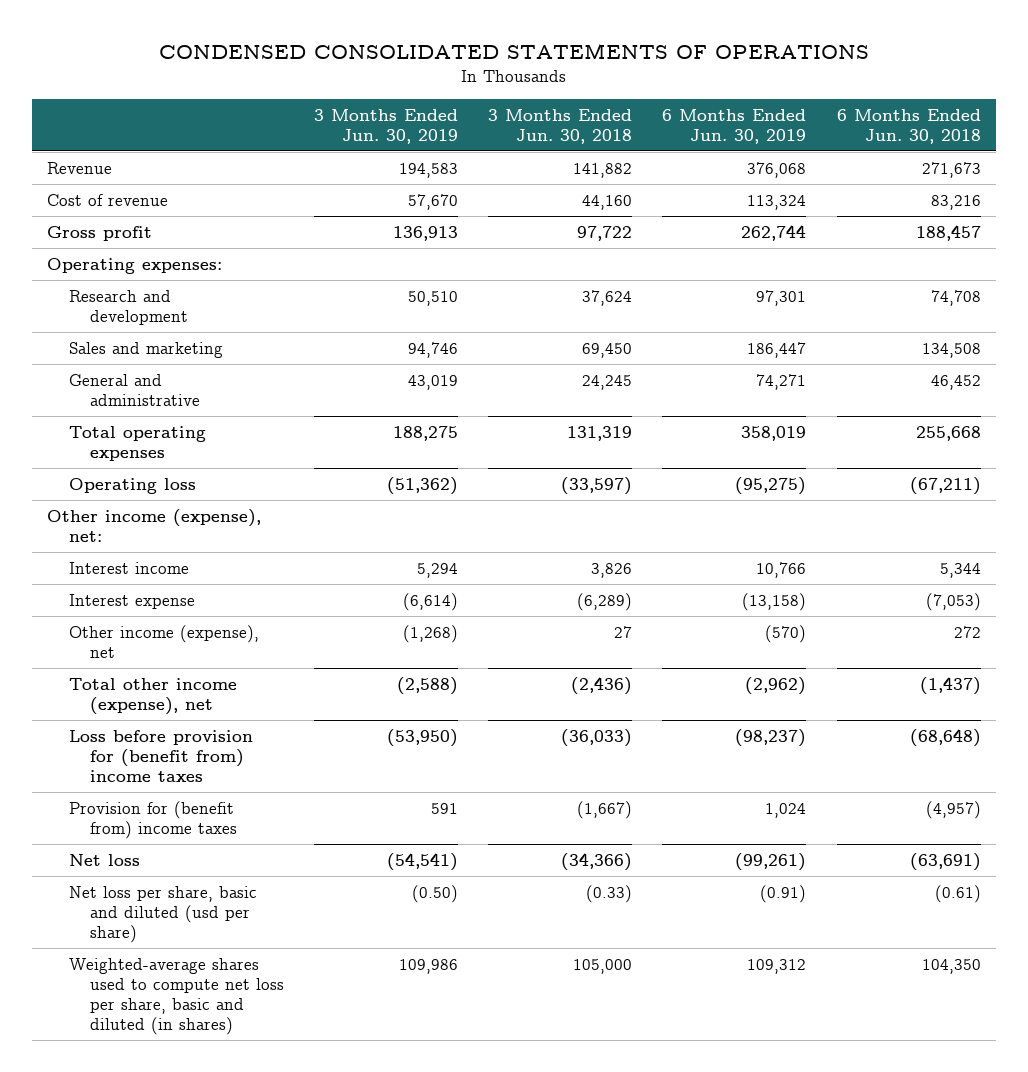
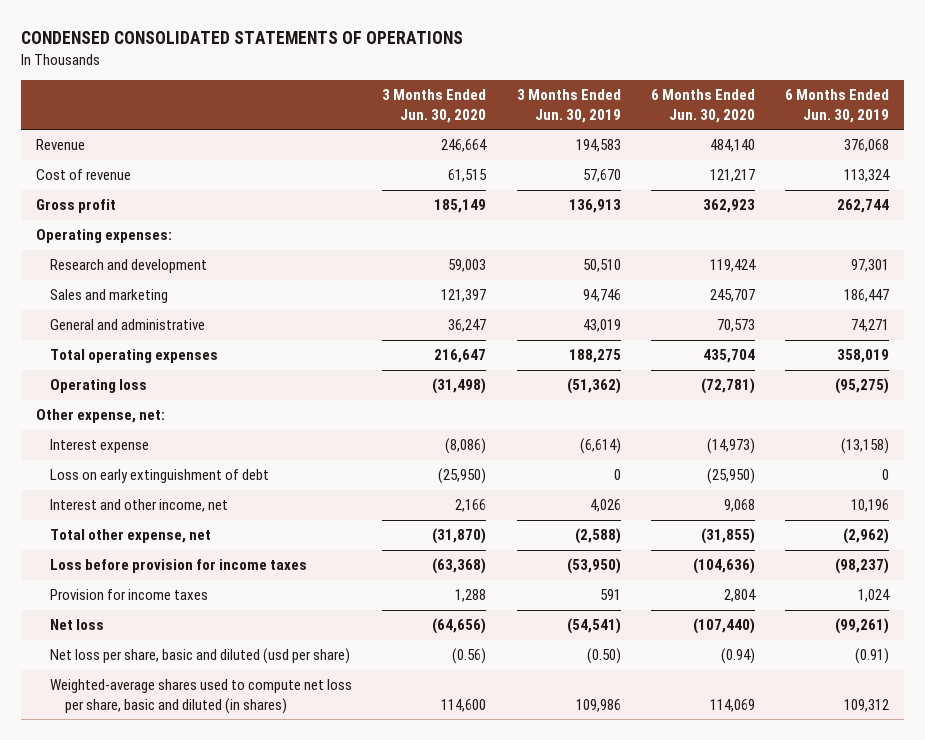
- | 3 Months Ended Jun. 30, 2019 | 3 Months Ended Jun. 30, 2018 | 6 Months Ended Jun. 30, 2019 | 6 Months Ended Jun. 30, 2018
+ | 3 Months Ended Jun. 30, 2020 | 3 Months Ended Jun. 30, 2019 | 6 Months Ended Jun. 30, 2020 | 6 Months Ended Jun. 30, 2019
- Other income (expense), net:
- Interest income | 5,294 | 3,826 | 10,766 | 5,344
+ Other expense, net:
- Other income (expense), net | (1,268) | 27 | (570) | 272
- Total other income (expense), net | (2,588) | (2,436) | (2,962) | (1,437)
- Loss before provision for (benefit from) income taxes | (53,950) | (36,033) | (98,237) | (68,648)
- Provision for (benefit from) income taxes | 591 | (1,667) | 1,024 | (4,957)
+ Loss on early extinguishment of debt | (25,950) | 0 | (25,950) | 0
+ Interest and other income, net | 2,166 | 4,026 | 9,068 | 10,196
+ Total other expense, net | (31,870) | (2,588) | (31,855) | (2,962)
+ Loss before provision for income taxes | (63,368) | (53,950) | (104,636) | (98,237)
+ Provision for income taxes | 1,288 | 591 | 2,804 | 1,024

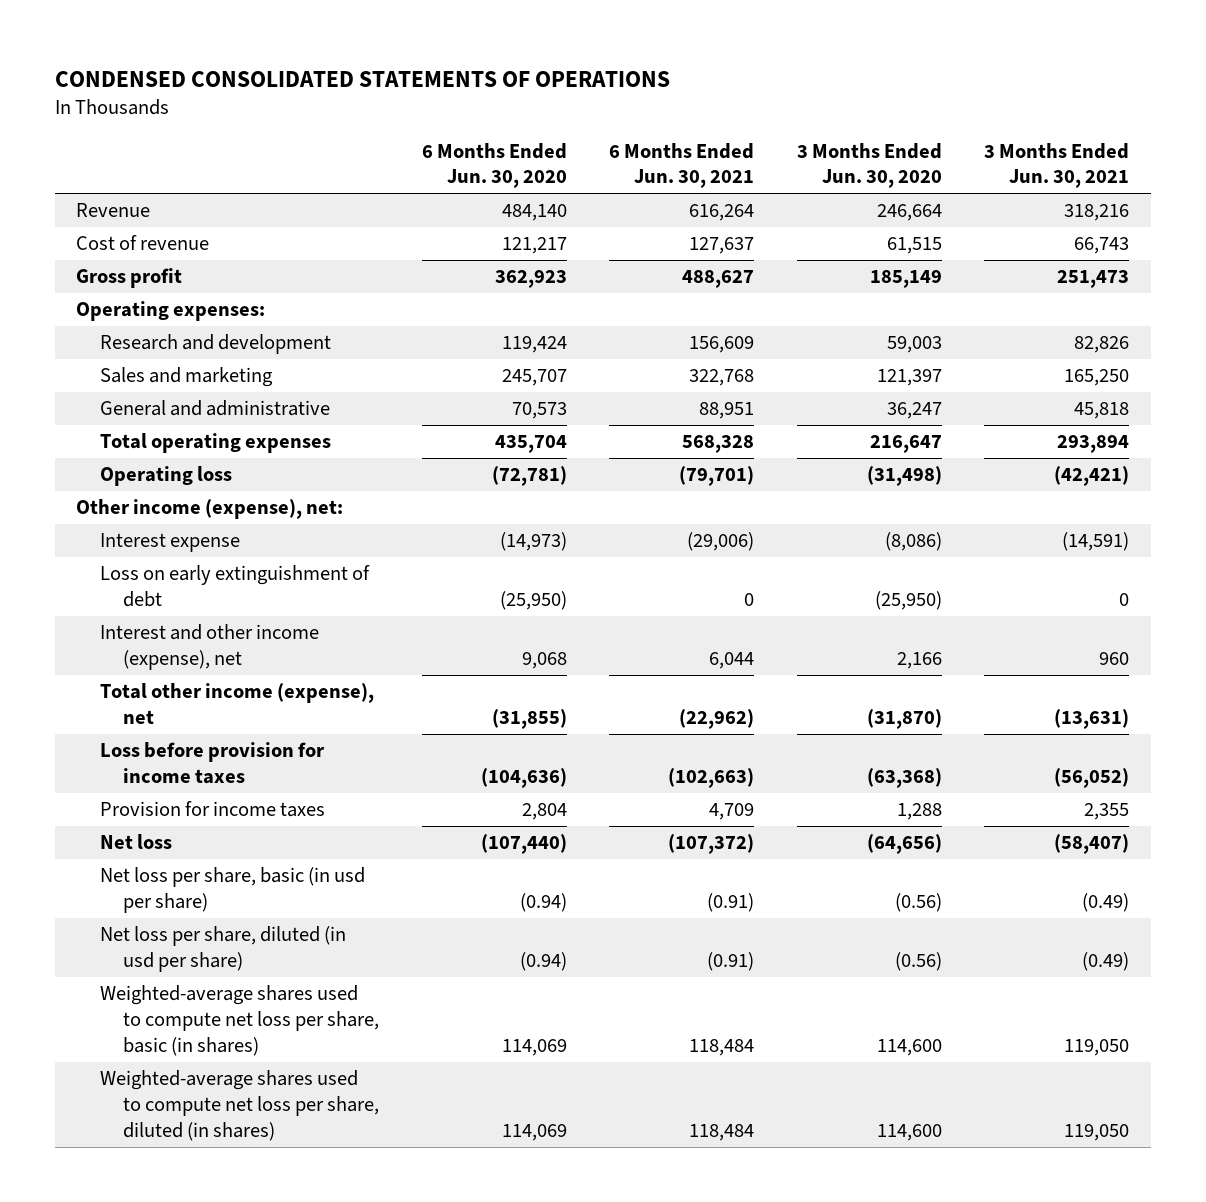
- | 3 Months Ended Jun. 30, 2020 | 3 Months Ended Jun. 30, 2019 | 6 Months Ended Jun. 30, 2020 | 6 Months Ended Jun. 30, 2019
+ | 6 Months Ended Jun. 30, 2020 | 6 Months Ended Jun. 30, 2021 | 3 Months Ended Jun. 30, 2020 | 3 Months Ended Jun. 30, 2021
- Other expense, net:
+ Other income (expense), net:
- Interest and other income, net | 2,166 | 4,026 | 9,068 | 10,196
- Total other expense, net | (31,870) | (2,588) | (31,855) | (2,962)
+ Interest and other income (expense), net | 9,068 | 6,044 | 2,166 | 960
+ Total other income (expense), net | (31,855) | (22,962) | (31,870) | (13,631)
- Net loss per share, basic and diluted (usd per share) | (0.56) | (0.50) | (0.94) | (0.91)
- Weighted-average shares used to compute net loss per share, basic and diluted (in shares) | 114,600 | 109,986 | 114,069 | 109,312
+ Net loss per share, basic (in usd per share) | (0.94) | (0.91) | (0.56) | (0.49)
+ Net loss per share, diluted (in usd per share) | (0.94) | (0.91) | (0.56) | (0.49)
+ Weighted-average shares used to compute net loss per share, basic (in shares) | 114,069 | 118,484 | 114,600 | 119,050
+ Weighted-average shares used to compute net loss per share, diluted (in shares) | 114,069 | 118,484 | 114,600 | 119,050

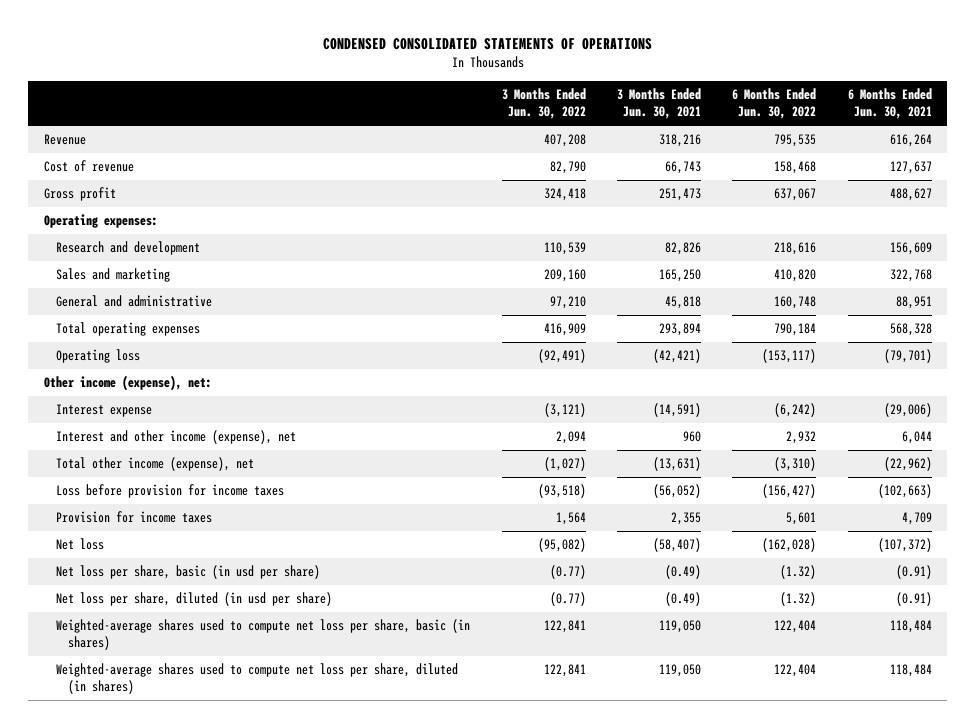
- | 6 Months Ended Jun. 30, 2020 | 6 Months Ended Jun. 30, 2021 | 3 Months Ended Jun. 30, 2020 | 3 Months Ended Jun. 30, 2021
+ | 3 Months Ended Jun. 30, 2022 | 3 Months Ended Jun. 30, 2021 | 6 Months Ended Jun. 30, 2022 | 6 Months Ended Jun. 30, 2021
- Loss on early extinguishment of debt | (25,950) | 0 | (25,950) | 0

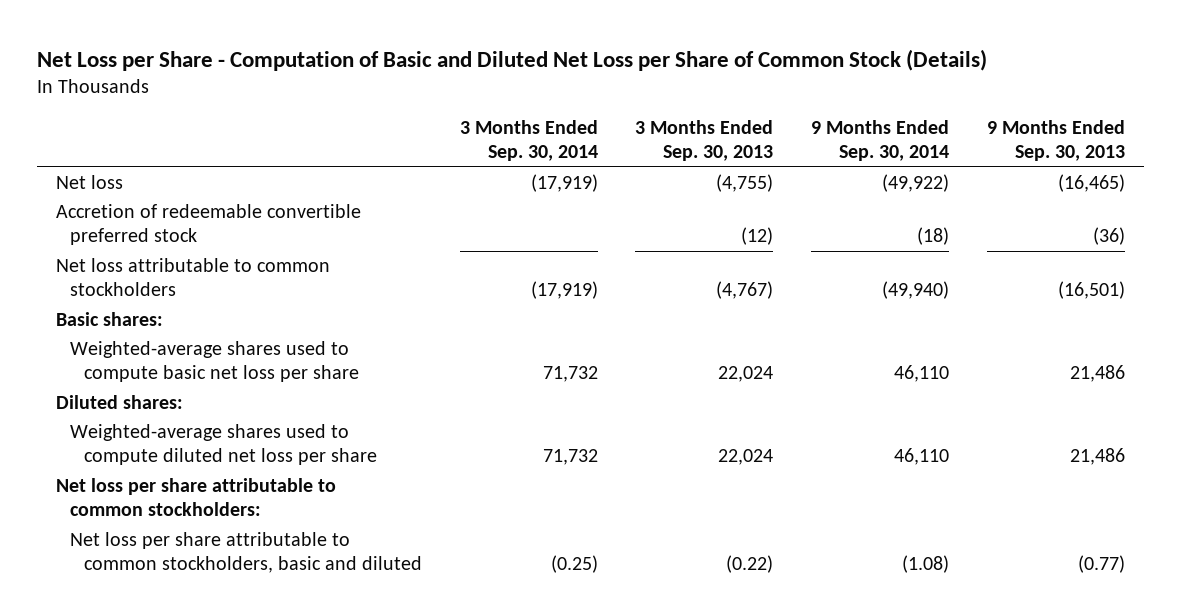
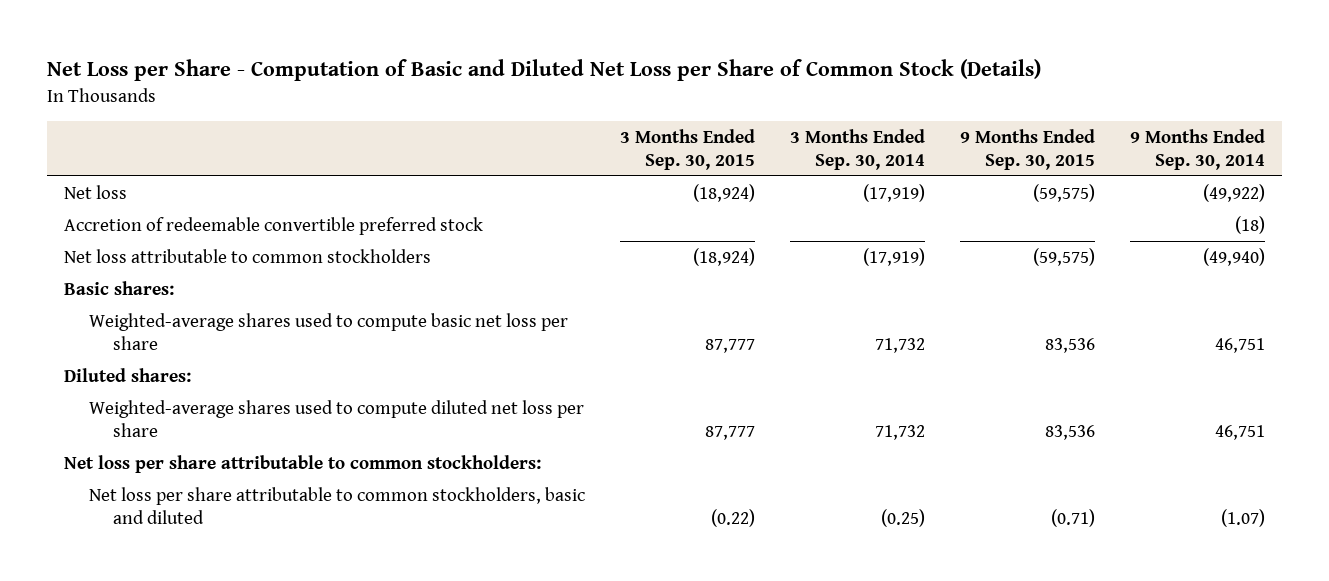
- | 3 Months Ended Sep. 30, 2014 | 3 Months Ended Sep. 30, 2013 | 9 Months Ended Sep. 30, 2014 | 9 Months Ended Sep. 30, 2013
+ | 3 Months Ended Sep. 30, 2015 | 3 Months Ended Sep. 30, 2014 | 9 Months Ended Sep. 30, 2015 | 9 Months Ended Sep. 30, 2014
- Weighted-average shares used to compute basic net loss per share | 71,732 | 22,024 | 46,110 | 21,486
+ Weighted-average shares used to compute basic net loss per share | 87,777 | 71,732 | 83,536 | 46,751
- Weighted-average shares used to compute diluted net loss per share | 71,732 | 22,024 | 46,110 | 21,486
+ Weighted-average shares used to compute diluted net loss per share | 87,777 | 71,732 | 83,536 | 46,751
- Net loss per share attributable to common stockholders, basic and diluted | (0.25) | (0.22) | (1.08) | (0.77)
+ Net loss per share attributable to common stockholders, basic and diluted | (0.22) | (0.25) | (0.71) | (1.07)

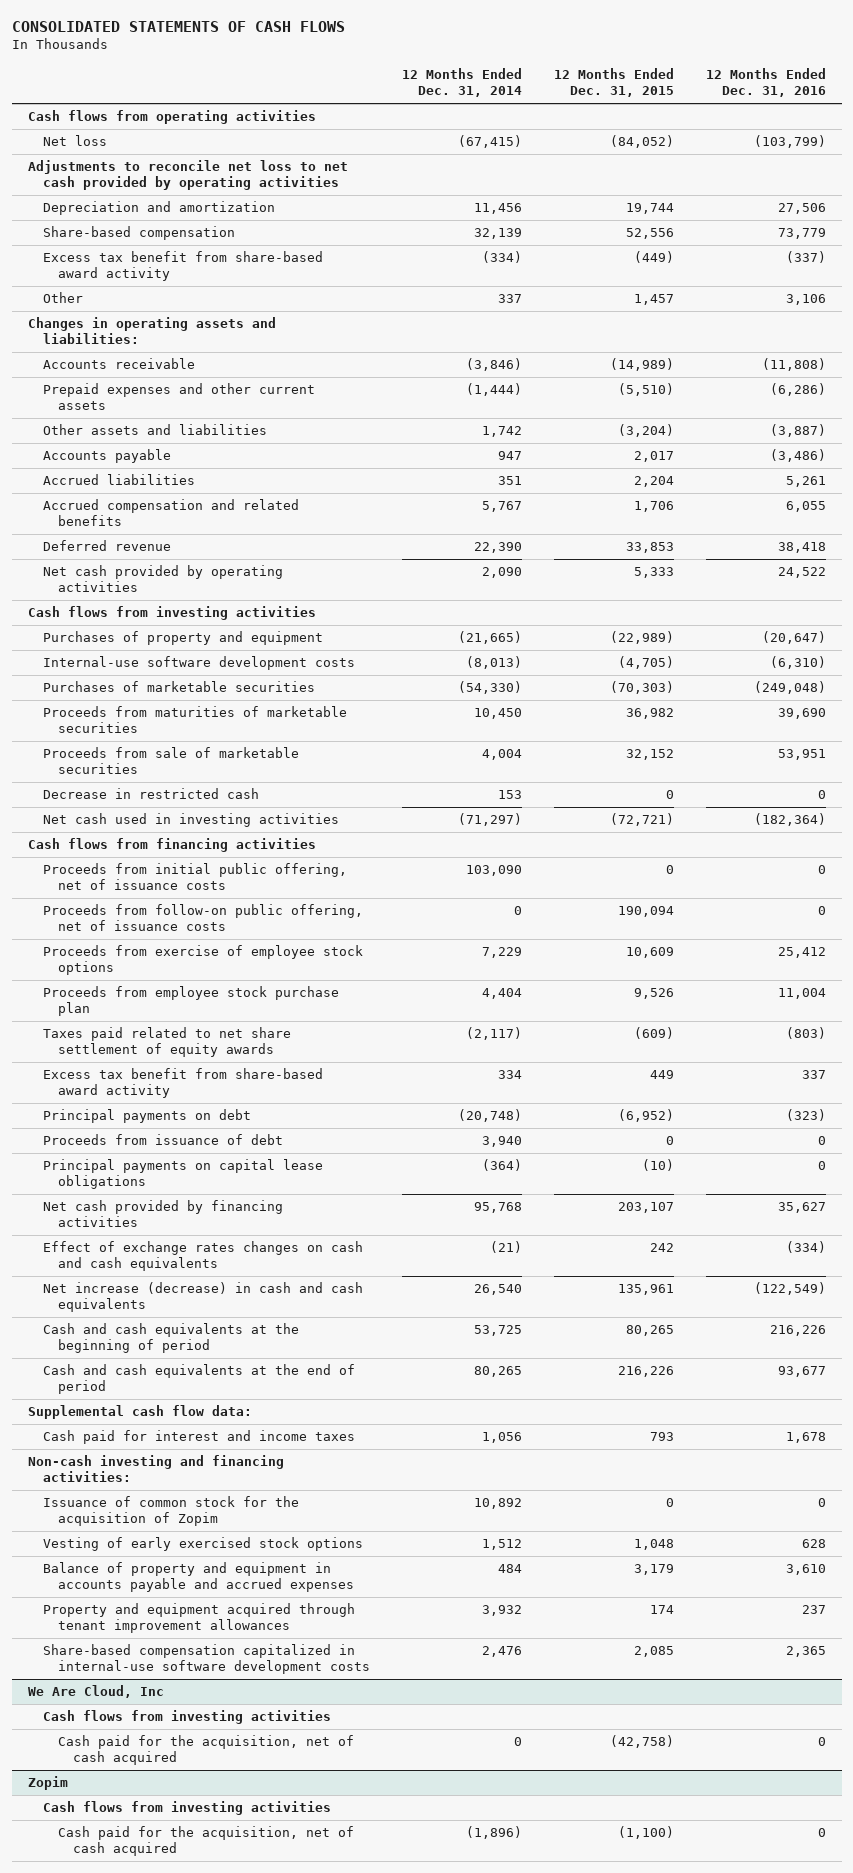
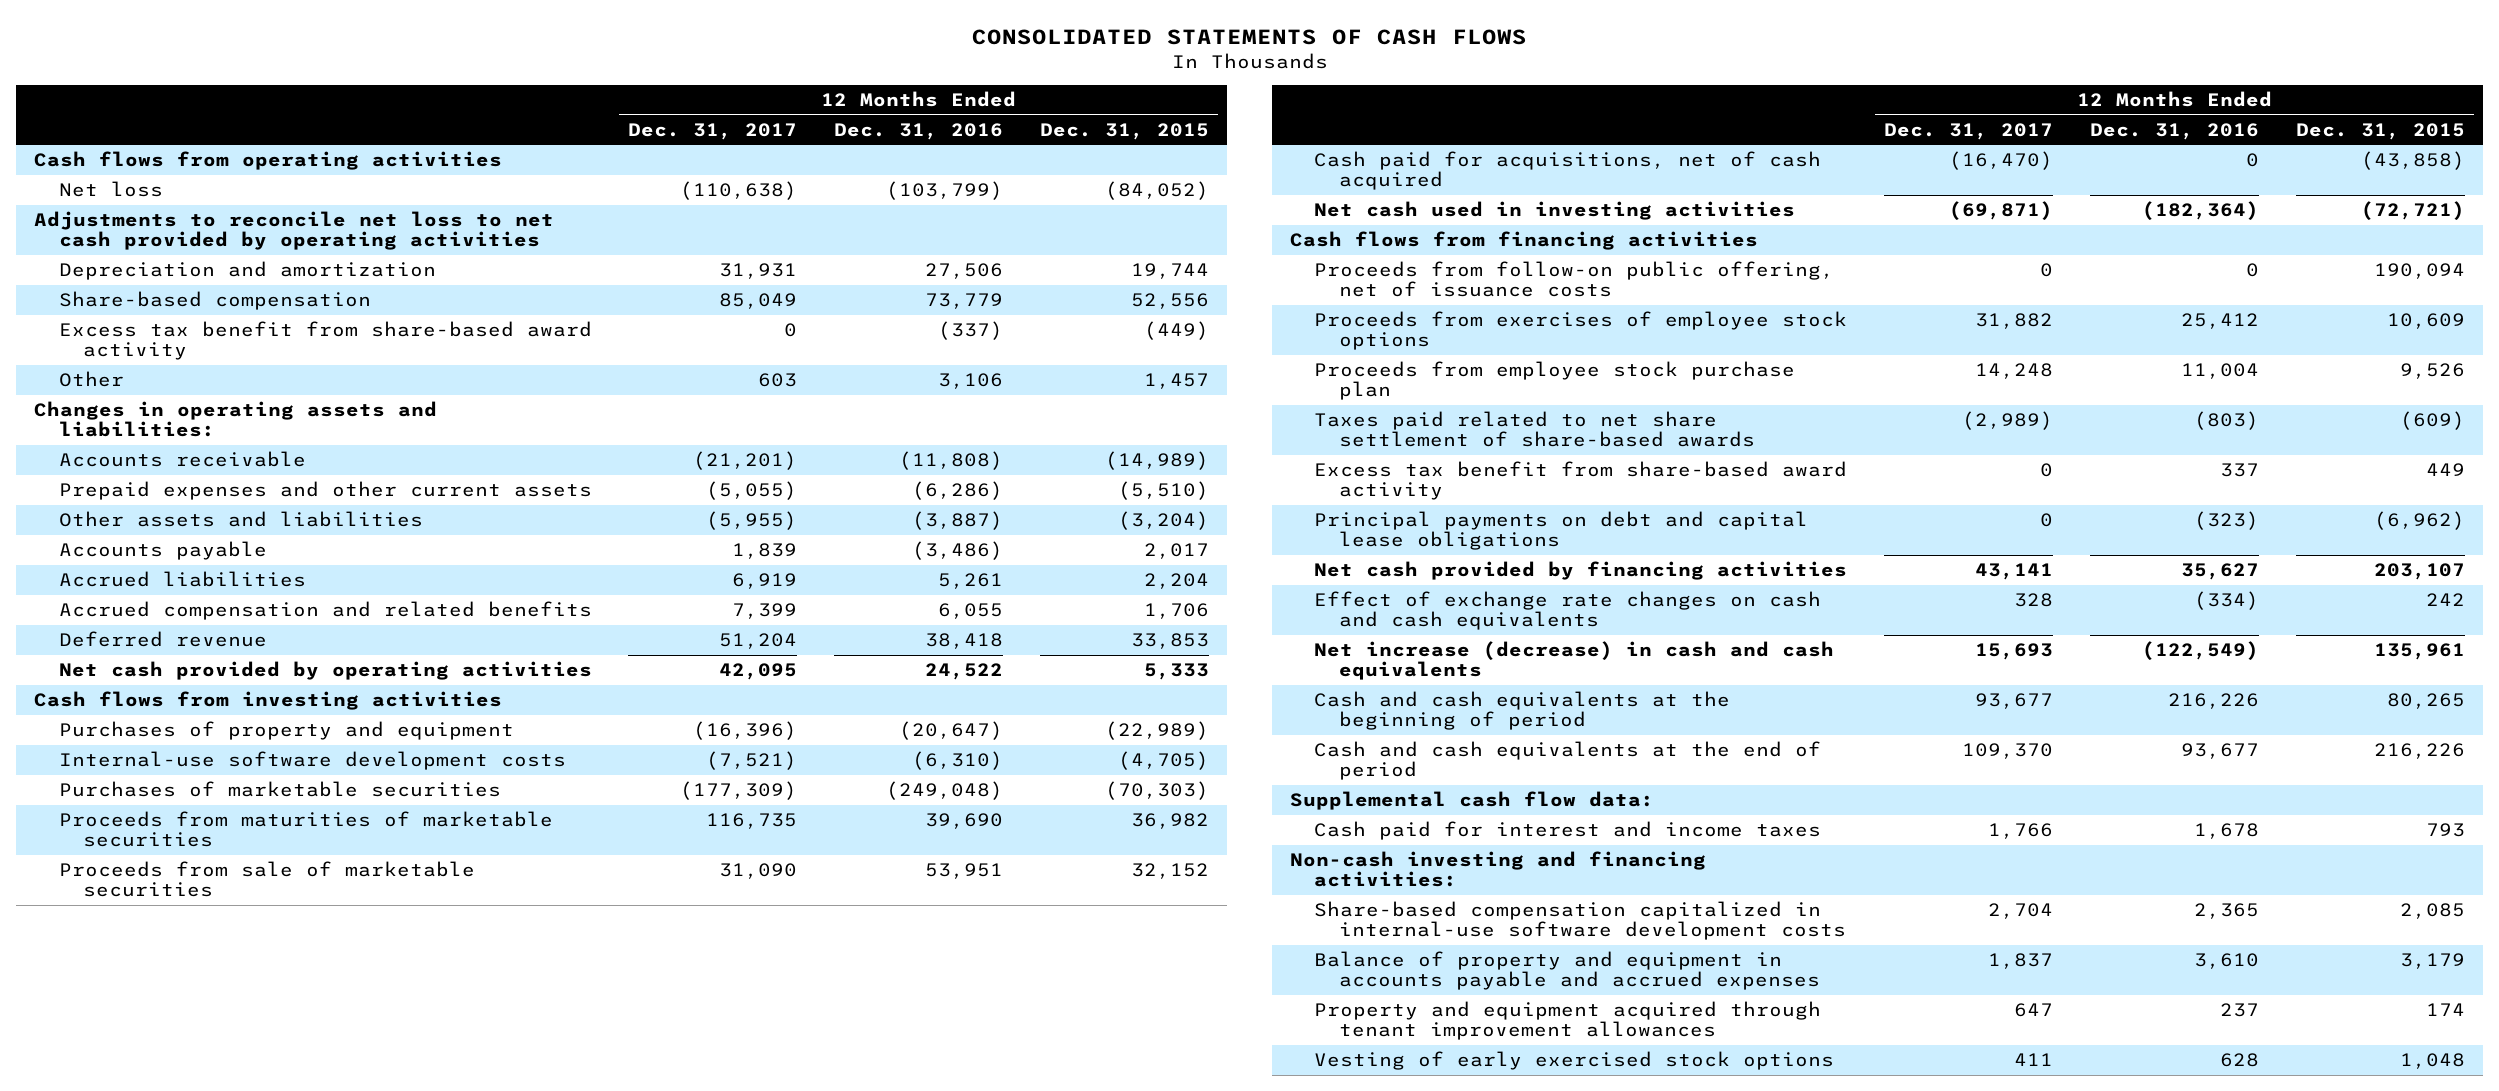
- | 12 Months Ended Dec. 31, 2014 | 12 Months Ended Dec. 31, 2015 | 12 Months Ended Dec. 31, 2016
+ | 12 Months Ended Dec. 31, 2017 | 12 Months Ended Dec. 31, 2016 | 12 Months Ended Dec. 31, 2015
- Decrease in restricted cash | 153 | 0 | 0
+ Cash paid for acquisitions, net of cash acquired | (16,470) | 0 | (43,858)
- Proceeds from initial public offering, net of issuance costs | 103,090 | 0 | 0
- Proceeds from exercise of employee stock options | 7,229 | 10,609 | 25,412
+ Proceeds from exercises of employee stock options | 31,882 | 25,412 | 10,609
- Taxes paid related to net share settlement of equity awards | (2,117) | (609) | (803)
+ Taxes paid related to net share settlement of share-based awards | (2,989) | (803) | (609)
- Principal payments on debt | (20,748) | (6,952) | (323)
- Proceeds from issuance of debt | 3,940 | 0 | 0
- Principal payments on capital lease obligations | (364) | (10) | 0
+ Principal payments on debt and capital lease obligations | 0 | (323) | (6,962)
- Effect of exchange rates changes on cash and cash equivalents | (21) | 242 | (334)
+ Effect of exchange rate changes on cash and cash equivalents | 328 | (334) | 242
- Issuance of common stock for the acquisition of Zopim | 10,892 | 0 | 0
moved up: Share-based compensation capitalized in internal-use software development costs | 2,704 | 2,365 | 2,085
- We Are Cloud, Inc
- Cash flows from investing activities
- Cash paid for the acquisition, net of cash acquired | 0 | (42,758) | 0
- Zopim
- Cash flows from investing activities
- Cash paid for the acquisition, net of cash acquired | (1,896) | (1,100) | 0
moved down: Vesting of early exercised stock options | 411 | 628 | 1,048

